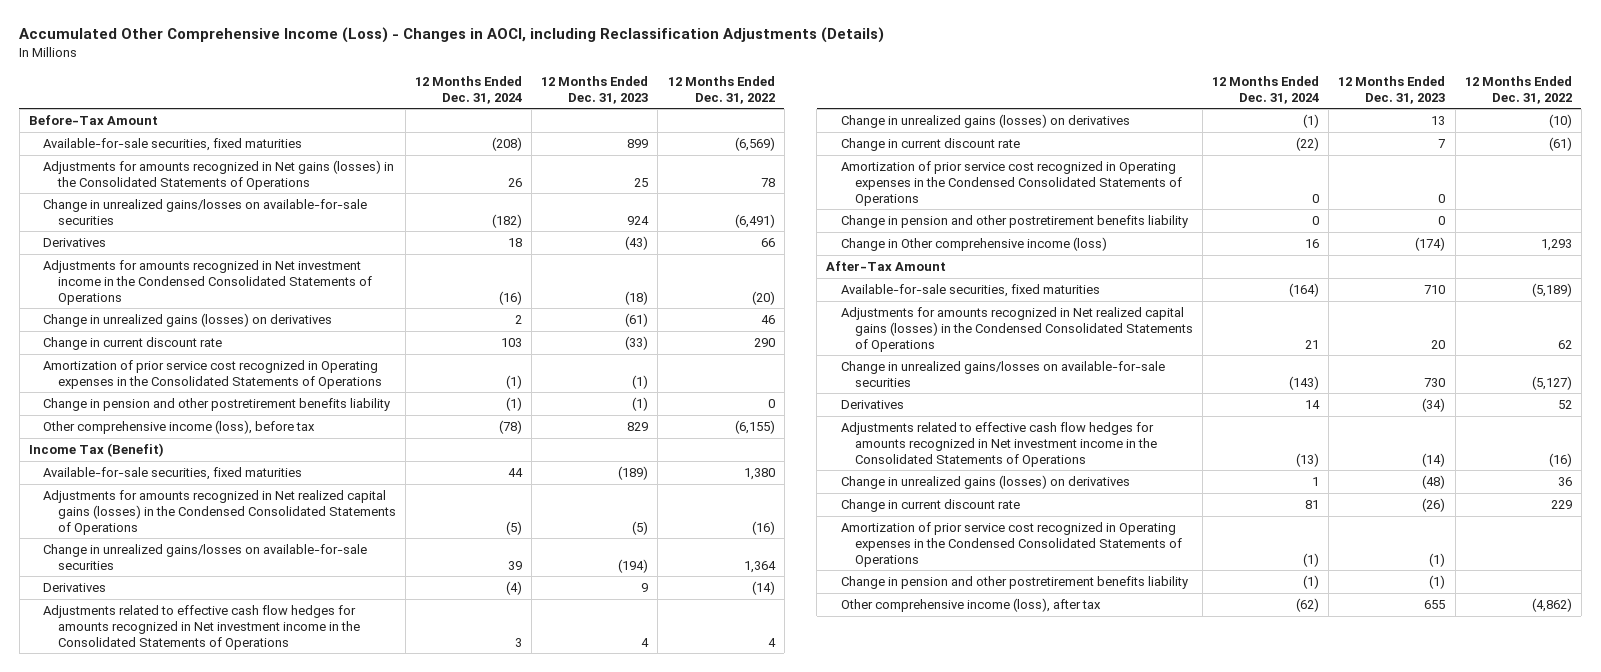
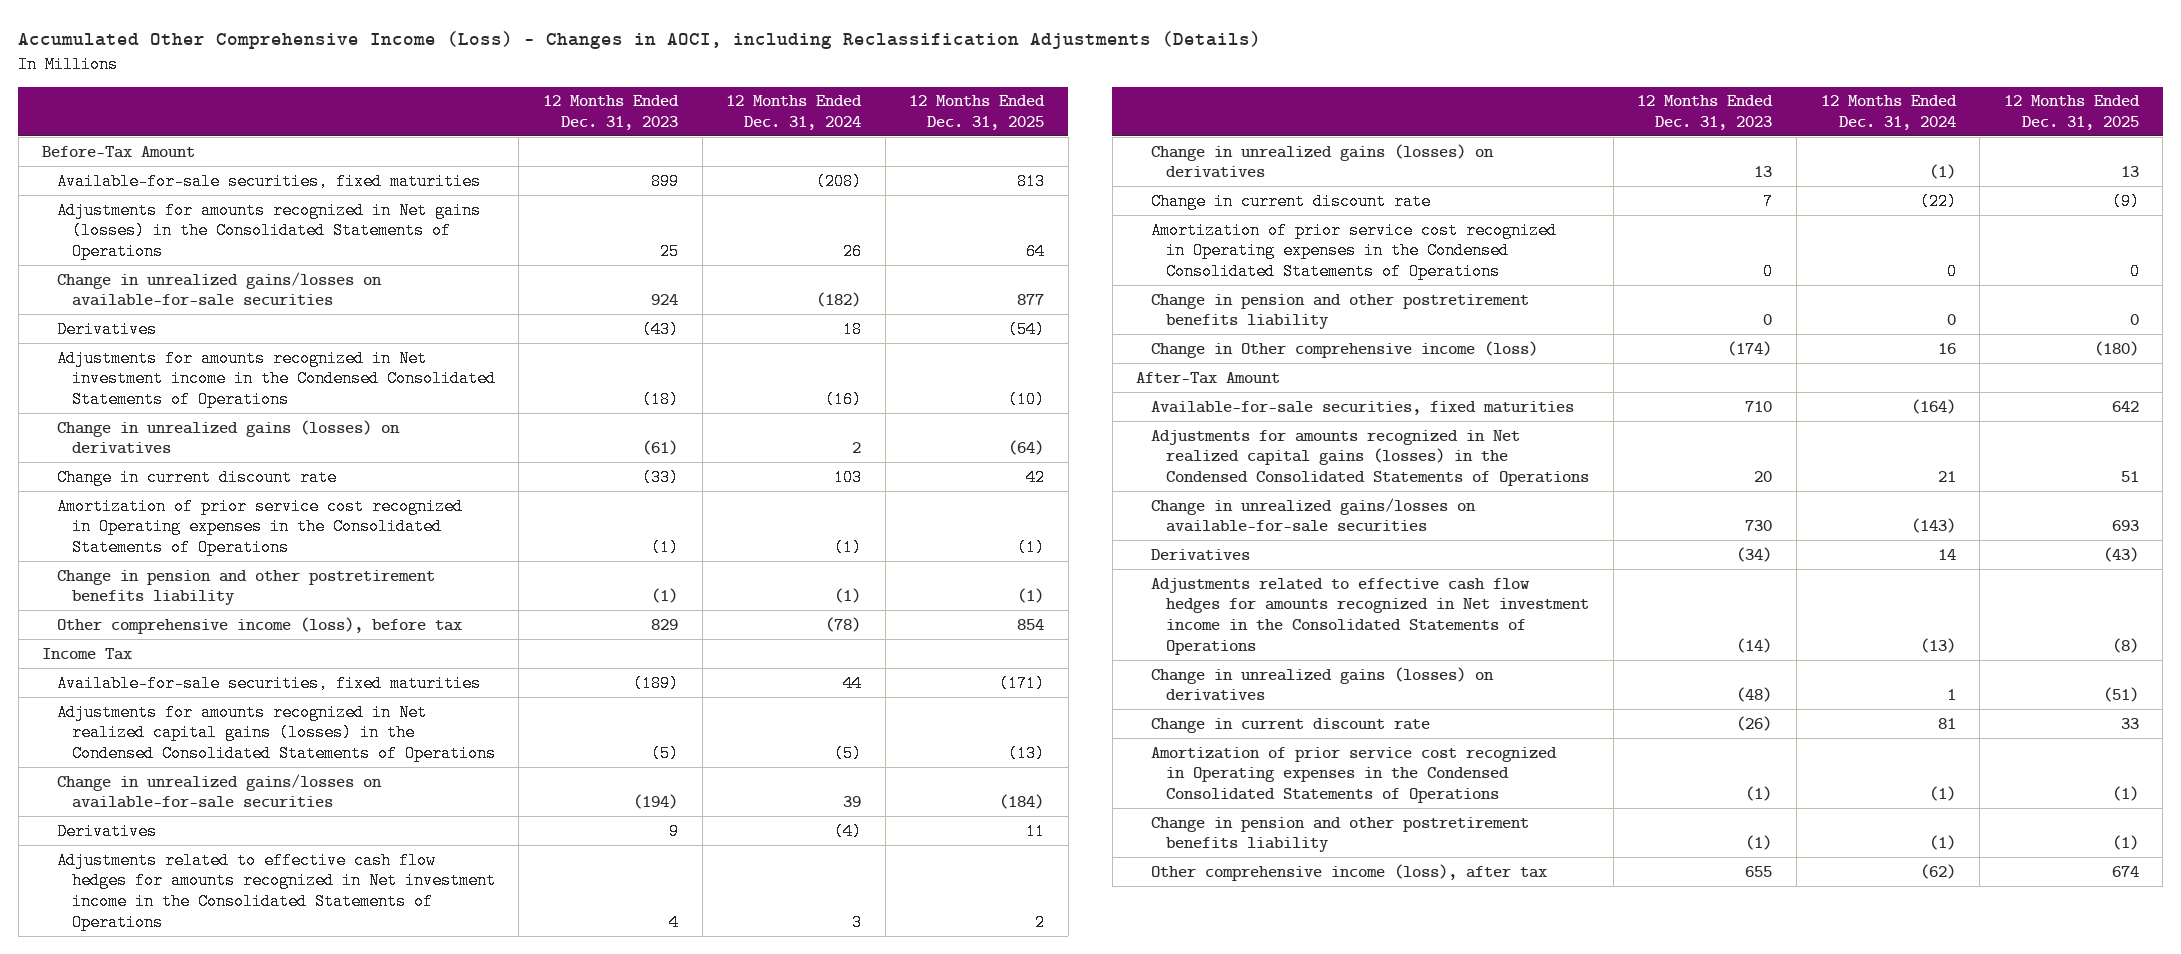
- | 12 Months Ended Dec. 31, 2024 | 12 Months Ended Dec. 31, 2023 | 12 Months Ended Dec. 31, 2022
+ | 12 Months Ended Dec. 31, 2023 | 12 Months Ended Dec. 31, 2024 | 12 Months Ended Dec. 31, 2025
- Income Tax (Benefit)
+ Income Tax

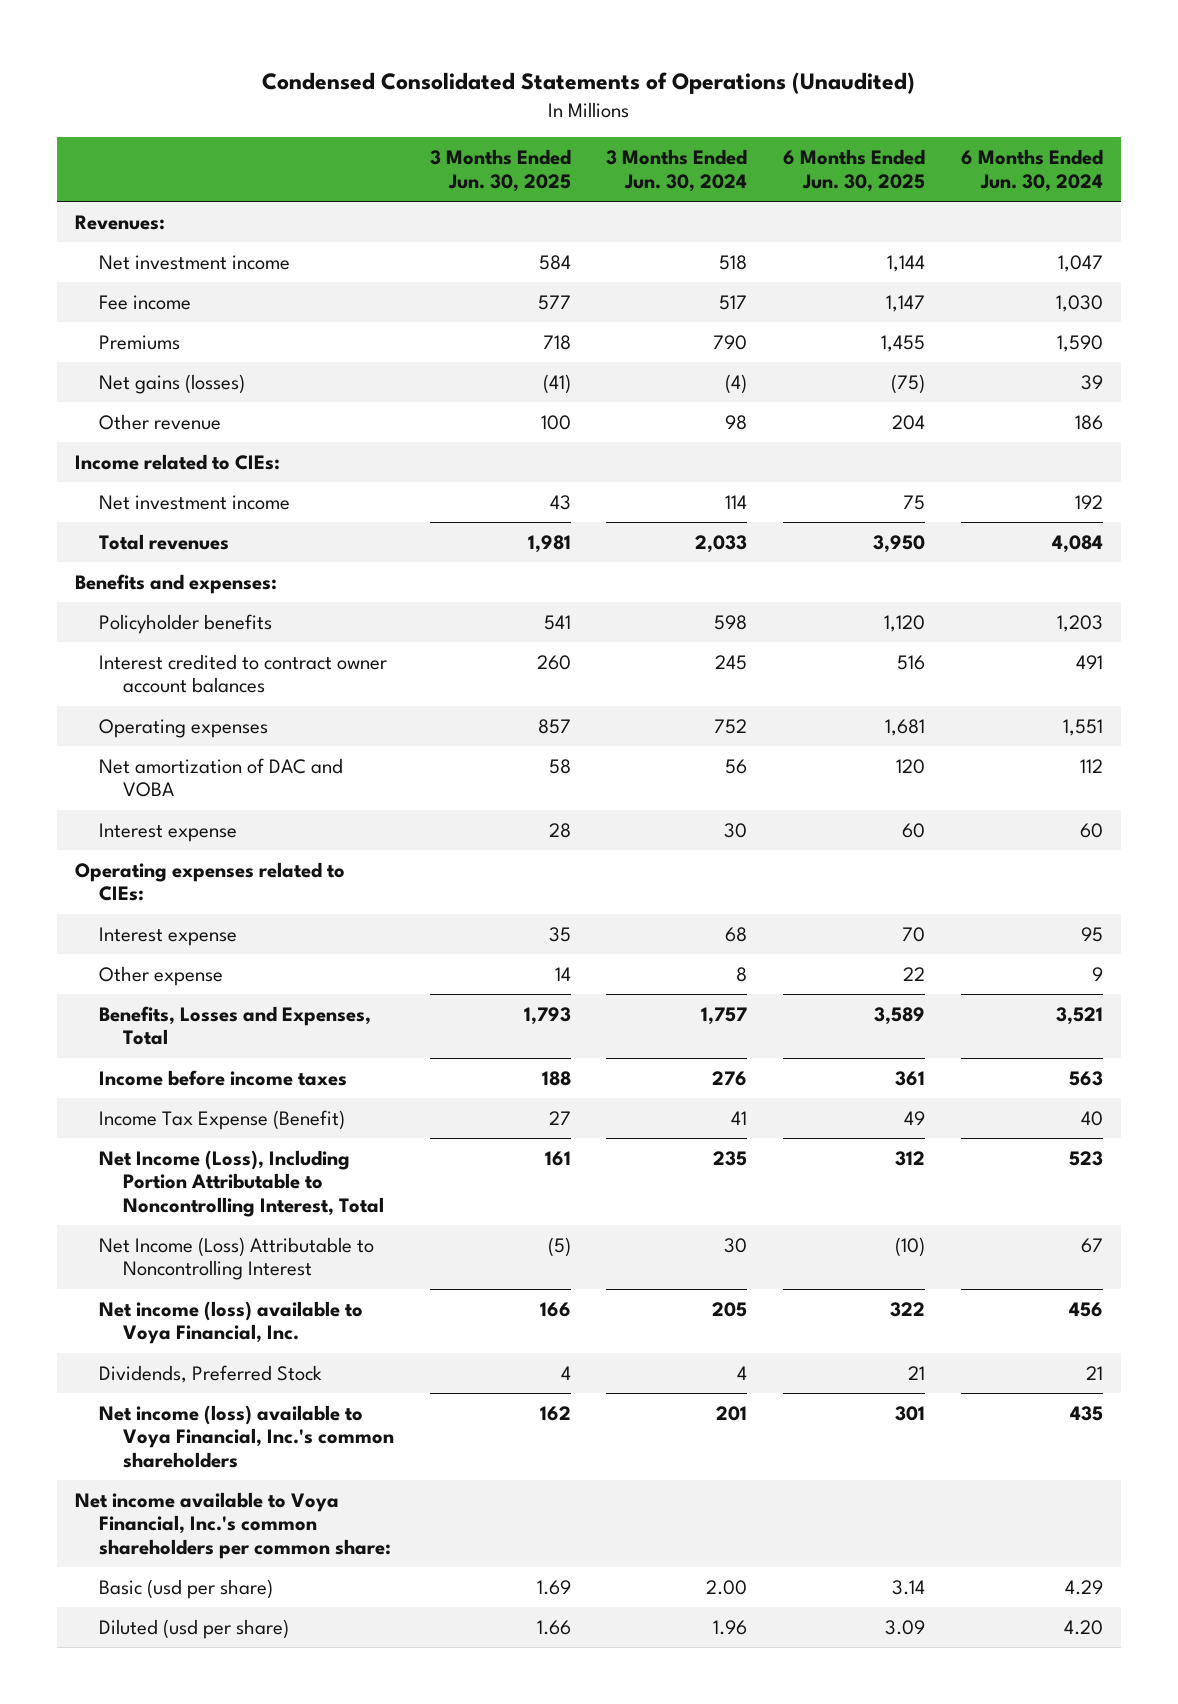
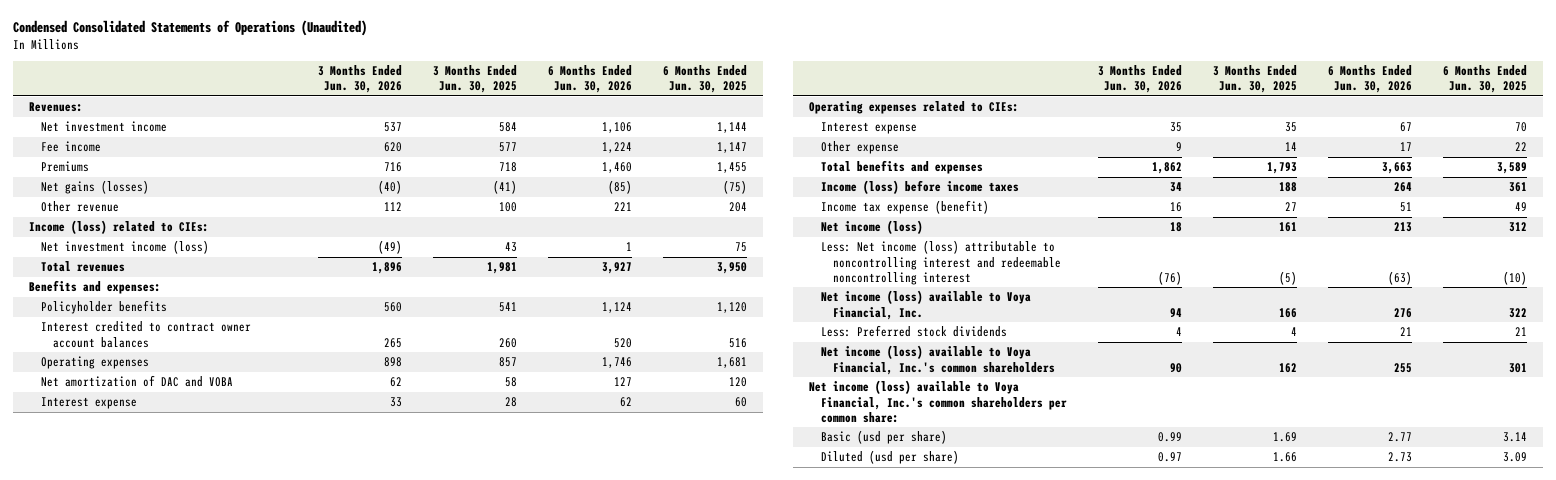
- | 3 Months Ended Jun. 30, 2025 | 3 Months Ended Jun. 30, 2024 | 6 Months Ended Jun. 30, 2025 | 6 Months Ended Jun. 30, 2024
+ | 3 Months Ended Jun. 30, 2026 | 3 Months Ended Jun. 30, 2025 | 6 Months Ended Jun. 30, 2026 | 6 Months Ended Jun. 30, 2025
- Income related to CIEs:
- Net investment income | 43 | 114 | 75 | 192
+ Income (loss) related to CIEs:
+ Net investment income (loss) | (49) | 43 | 1 | 75
- Benefits, Losses and Expenses, Total | 1,793 | 1,757 | 3,589 | 3,521
- Income before income taxes | 188 | 276 | 361 | 563
- Income Tax Expense (Benefit) | 27 | 41 | 49 | 40
- Net Income (Loss), Including Portion Attributable to Noncontrolling Interest, Total | 161 | 235 | 312 | 523
- Net Income (Loss) Attributable to Noncontrolling Interest | (5) | 30 | (10) | 67
+ Total benefits and expenses | 1,862 | 1,793 | 3,663 | 3,589
+ Income (loss) before income taxes | 34 | 188 | 264 | 361
+ Income tax expense (benefit) | 16 | 27 | 51 | 49
+ Net income (loss) | 18 | 161 | 213 | 312
+ Less: Net income (loss) attributable to noncontrolling interest and redeemable noncontrolling interest | (76) | (5) | (63) | (10)
- Dividends, Preferred Stock | 4 | 4 | 21 | 21
+ Less: Preferred stock dividends | 4 | 4 | 21 | 21
- Net income available to Voya Financial, Inc.'s common shareholders per common share:
+ Net income (loss) available to Voya Financial, Inc.'s common shareholders per common share:

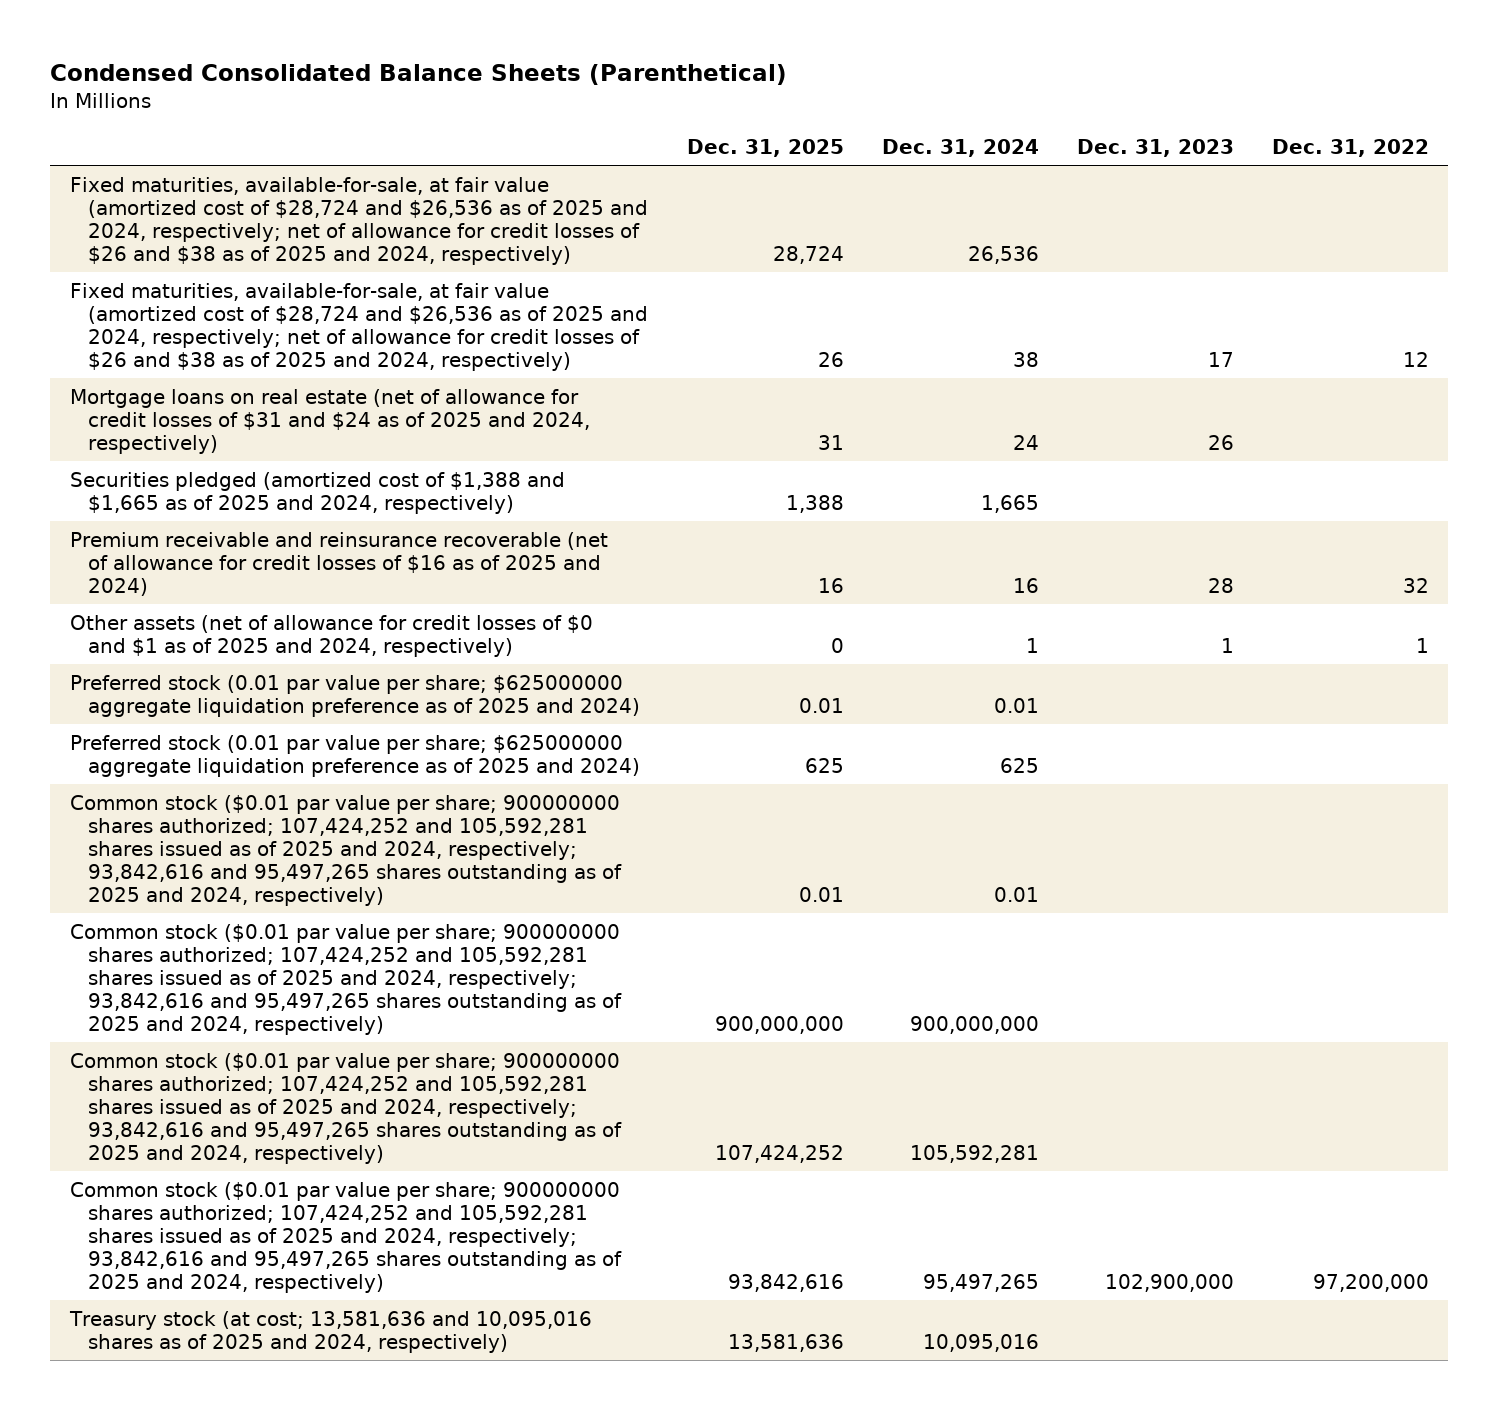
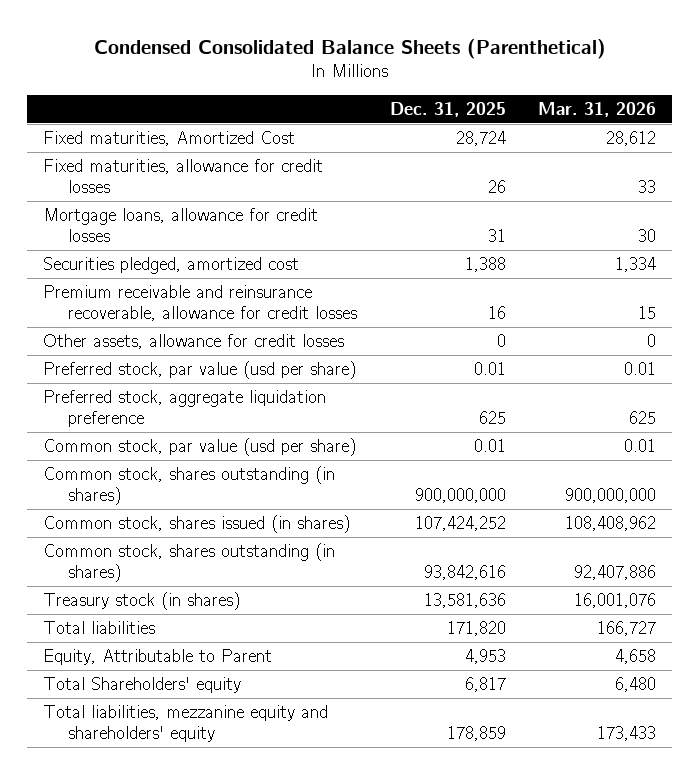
- | Dec. 31, 2025 | Dec. 31, 2024 | Dec. 31, 2023 | Dec. 31, 2022
+ | Dec. 31, 2025 | Mar. 31, 2026
- Fixed maturities, available-for-sale, at fair value (amortized cost of $28,724 and $26,536 as of 2025 and 2024, respectively; net of allowance for credit losses of $26 and $38 as of 2025 and 2024, respectively) | 28,724 | 26,536 | |
- Fixed maturities, available-for-sale, at fair value (amortized cost of $28,724 and $26,536 as of 2025 and 2024, respectively; net of allowance for credit losses of $26 and $38 as of 2025 and 2024, respectively) | 26 | 38 | 17 | 12
- Mortgage loans on real estate (net of allowance for credit losses of $31 and $24 as of 2025 and 2024, respectively) | 31 | 24 | 26 |
- Securities pledged (amortized cost of $1,388 and $1,665 as of 2025 and 2024, respectively) | 1,388 | 1,665 | |
- Premium receivable and reinsurance recoverable (net of allowance for credit losses of $16 as of 2025 and 2024) | 16 | 16 | 28 | 32
- Other assets (net of allowance for credit losses of $0 and $1 as of 2025 and 2024, respectively) | 0 | 1 | 1 | 1
- Preferred stock (0.01 par value per share; $625000000 aggregate liquidation preference as of 2025 and 2024) | 0.01 | 0.01 | |
- Preferred stock (0.01 par value per share; $625000000 aggregate liquidation preference as of 2025 and 2024) | 625 | 625 | |
- Common stock ($0.01 par value per share; 900000000 shares authorized; 107,424,252 and 105,592,281 shares issued as of 2025 and 2024, respectively; 93,842,616 and 95,497,265 shares outstanding as of 2025 and 2024, respectively) | 0.01 | 0.01 | |
- Common stock ($0.01 par value per share; 900000000 shares authorized; 107,424,252 and 105,592,281 shares issued as of 2025 and 2024, respectively; 93,842,616 and 95,497,265 shares outstanding as of 2025 and 2024, respectively) | 900,000,000 | 900,000,000 | |
- Common stock ($0.01 par value per share; 900000000 shares authorized; 107,424,252 and 105,592,281 shares issued as of 2025 and 2024, respectively; 93,842,616 and 95,497,265 shares outstanding as of 2025 and 2024, respectively) | 107,424,252 | 105,592,281 | |
- Common stock ($0.01 par value per share; 900000000 shares authorized; 107,424,252 and 105,592,281 shares issued as of 2025 and 2024, respectively; 93,842,616 and 95,497,265 shares outstanding as of 2025 and 2024, respectively) | 93,842,616 | 95,497,265 | 102,900,000 | 97,200,000
- Treasury stock (at cost; 13,581,636 and 10,095,016 shares as of 2025 and 2024, respectively) | 13,581,636 | 10,095,016 | |
+ Fixed maturities, Amortized Cost | 28,724 | 28,612
+ Fixed maturities, allowance for credit losses | 26 | 33
+ Mortgage loans, allowance for credit losses | 31 | 30
+ Securities pledged, amortized cost | 1,388 | 1,334
+ Premium receivable and reinsurance recoverable, allowance for credit losses | 16 | 15
+ Other assets, allowance for credit losses | 0 | 0
+ Preferred stock, par value (usd per share) | 0.01 | 0.01
+ Preferred stock, aggregate liquidation preference | 625 | 625
+ Common stock, par value (usd per share) | 0.01 | 0.01
+ Common stock, shares outstanding (in shares) | 900,000,000 | 900,000,000
+ Common stock, shares issued (in shares) | 107,424,252 | 108,408,962
+ Common stock, shares outstanding (in shares) | 93,842,616 | 92,407,886
+ Treasury stock (in shares) | 13,581,636 | 16,001,076
+ Total liabilities | 171,820 | 166,727
+ Equity, Attributable to Parent | 4,953 | 4,658
+ Total Shareholders' equity | 6,817 | 6,480
+ Total liabilities, mezzanine equity and shareholders' equity | 178,859 | 173,433

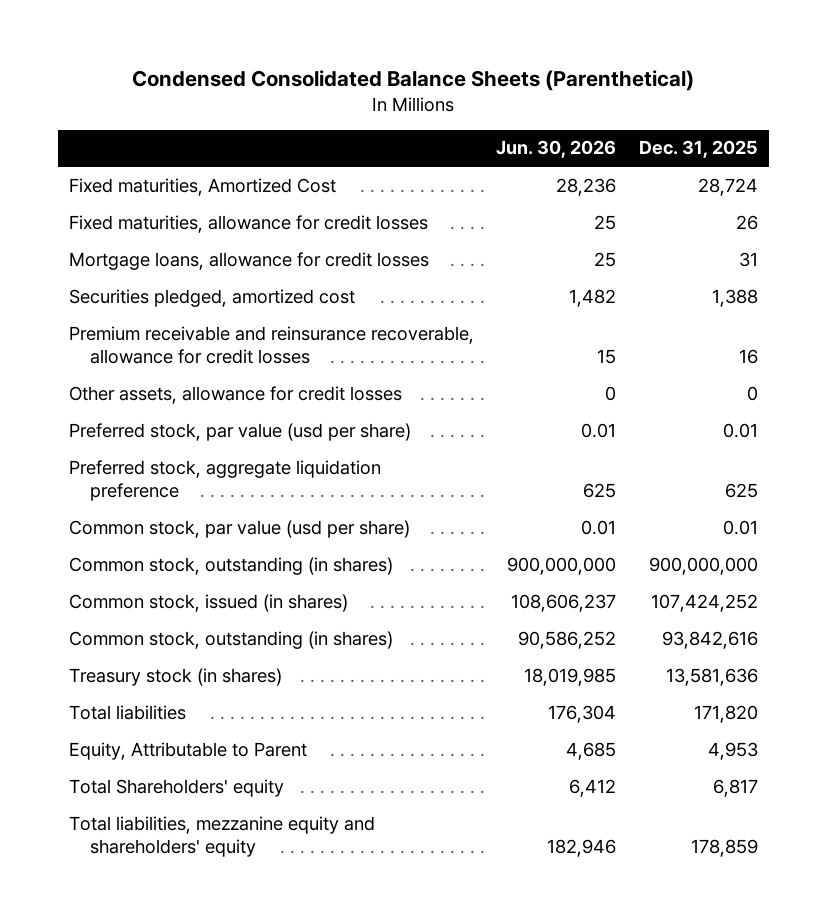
- | Dec. 31, 2025 | Mar. 31, 2026
+ | Jun. 30, 2026 | Dec. 31, 2025
- Common stock, shares outstanding (in shares) | 900,000,000 | 900,000,000
- Common stock, shares issued (in shares) | 107,424,252 | 108,408,962
- Common stock, shares outstanding (in shares) | 93,842,616 | 92,407,886
+ Common stock, outstanding (in shares) | 900,000,000 | 900,000,000
+ Common stock, issued (in shares) | 108,606,237 | 107,424,252
+ Common stock, outstanding (in shares) | 90,586,252 | 93,842,616

